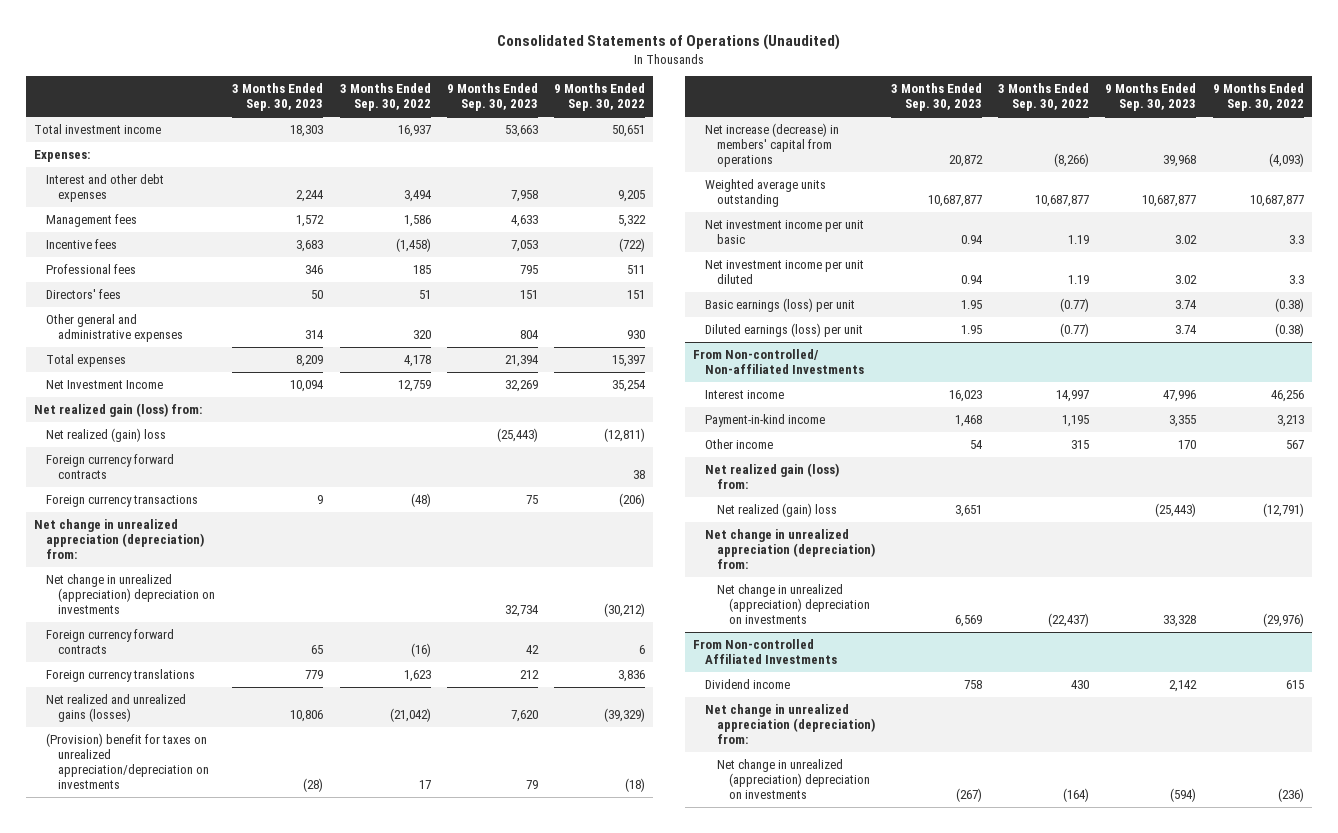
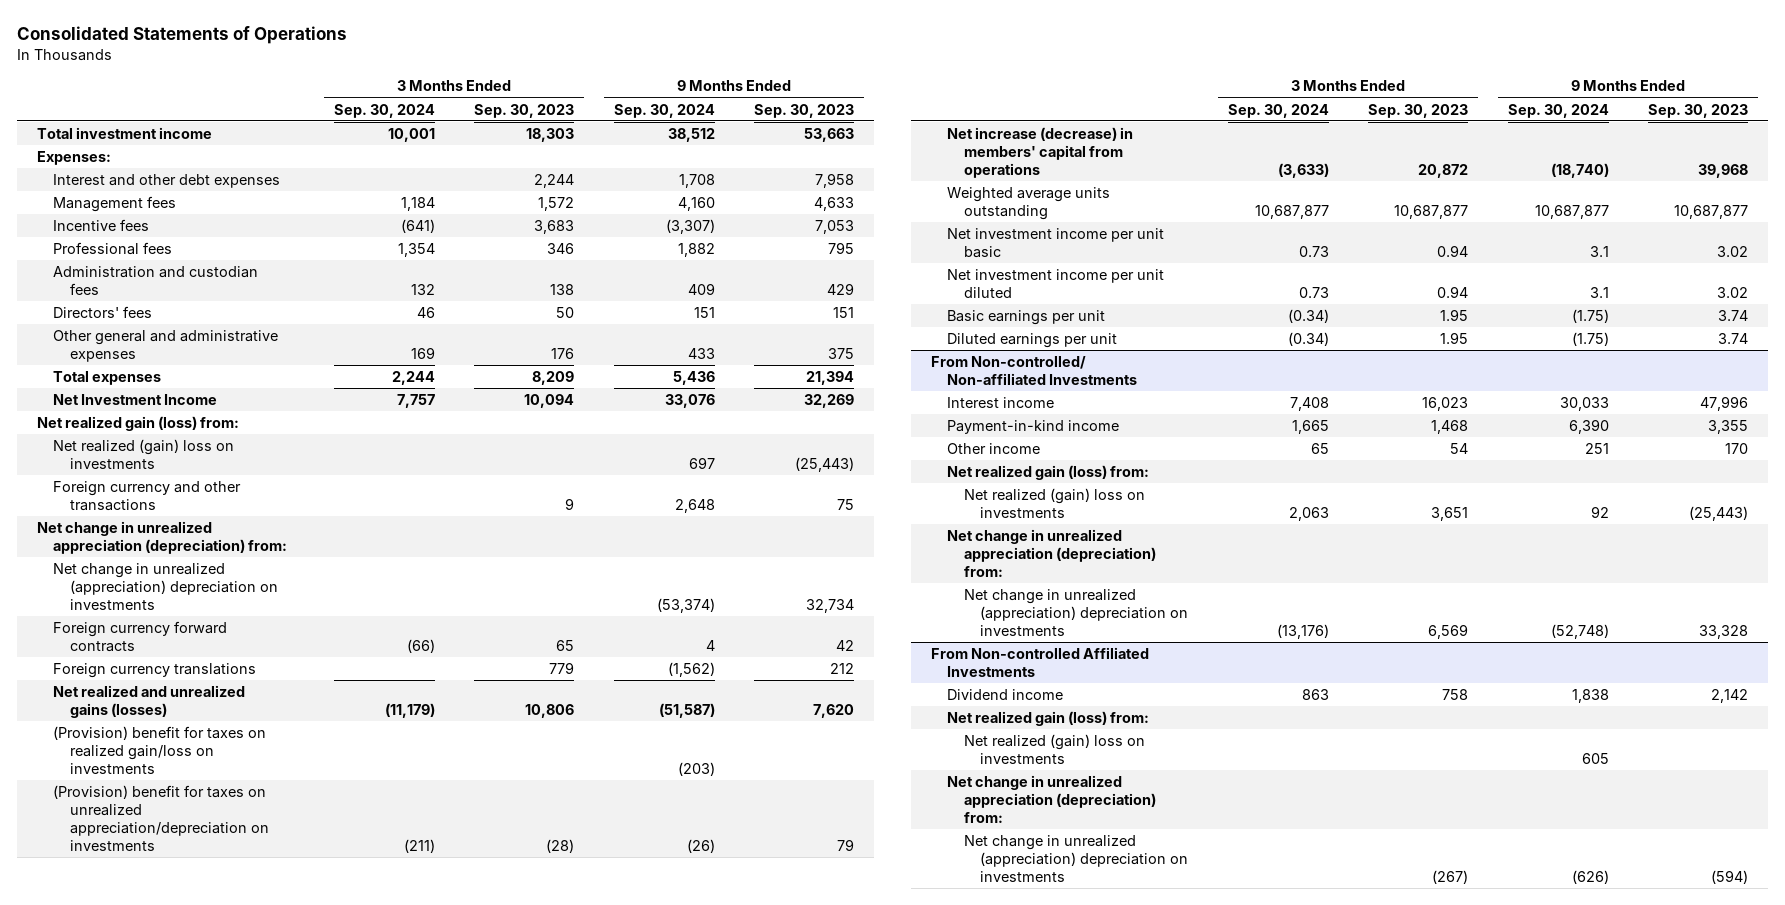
- Consolidated Statements of Operations (Unaudited)
+ Consolidated Statements of Operations
- | 3 Months Ended Sep. 30, 2023 | 3 Months Ended Sep. 30, 2022 | 9 Months Ended Sep. 30, 2023 | 9 Months Ended Sep. 30, 2022
+ | 3 Months Ended Sep. 30, 2024 | 3 Months Ended Sep. 30, 2023 | 9 Months Ended Sep. 30, 2024 | 9 Months Ended Sep. 30, 2023
+ Administration and custodian fees | 132 | 138 | 409 | 429
- Other general and administrative expenses | 314 | 320 | 804 | 930
+ Other general and administrative expenses | 169 | 176 | 433 | 375
- Net realized (gain) loss | | | (25,443) | (12,811)
- Foreign currency forward contracts | | | | 38
- Foreign currency transactions | 9 | (48) | 75 | (206)
+ Net realized (gain) loss on investments | | | 697 | (25,443)
+ Foreign currency and other transactions | | 9 | 2,648 | 75
+ (Provision) benefit for taxes on realized gain/loss on investments | | | (203) |
- Basic earnings (loss) per unit | 1.95 | (0.77) | 3.74 | (0.38)
- Diluted earnings (loss) per unit | 1.95 | (0.77) | 3.74 | (0.38)
+ Basic earnings per unit | (0.34) | 1.95 | (1.75) | 3.74
+ Diluted earnings per unit | (0.34) | 1.95 | (1.75) | 3.74
@ From Non-controlled/ Non-affiliated Investments
- Net realized (gain) loss | 3,651 | | (25,443) | (12,791)
+ Net realized (gain) loss on investments | 2,063 | 3,651 | 92 | (25,443)
@ From Non-controlled Affiliated Investments
+ Net realized gain (loss) from:
+ Net realized (gain) loss on investments | | | 605 |

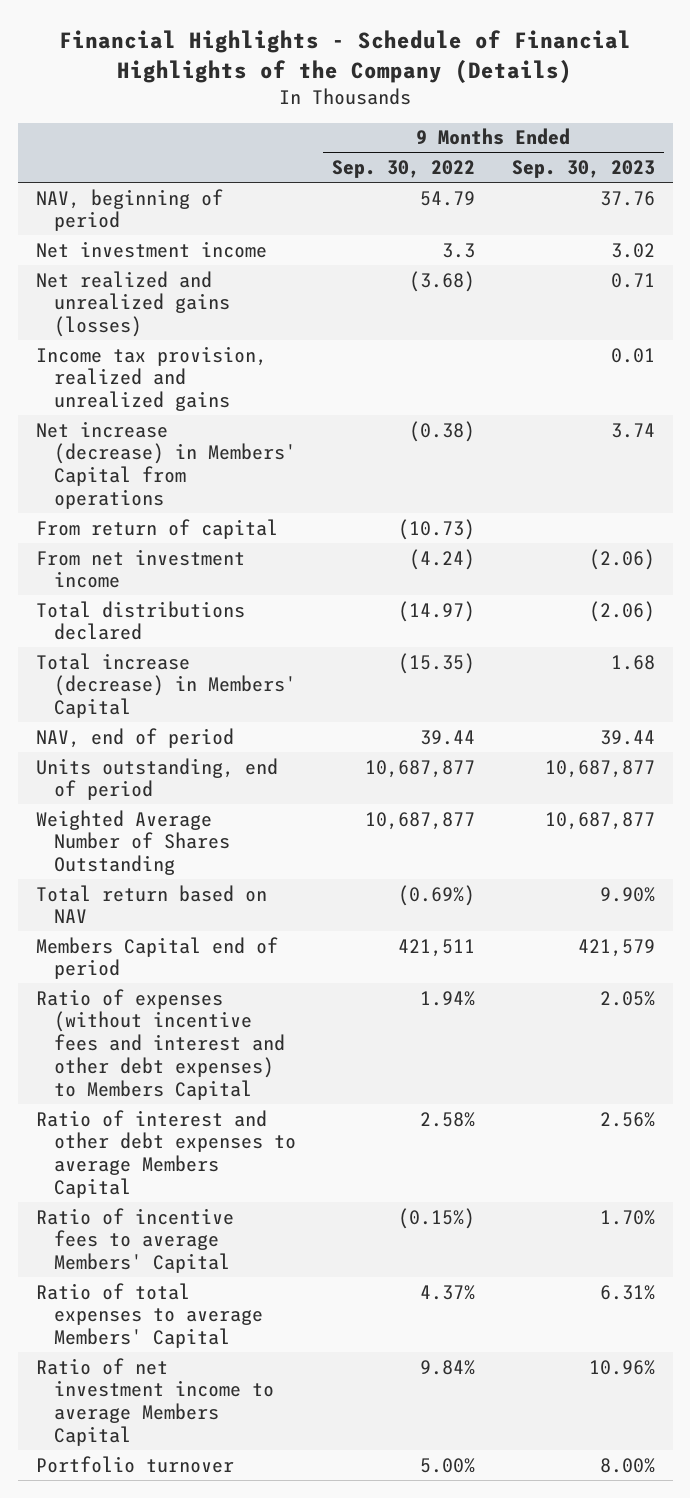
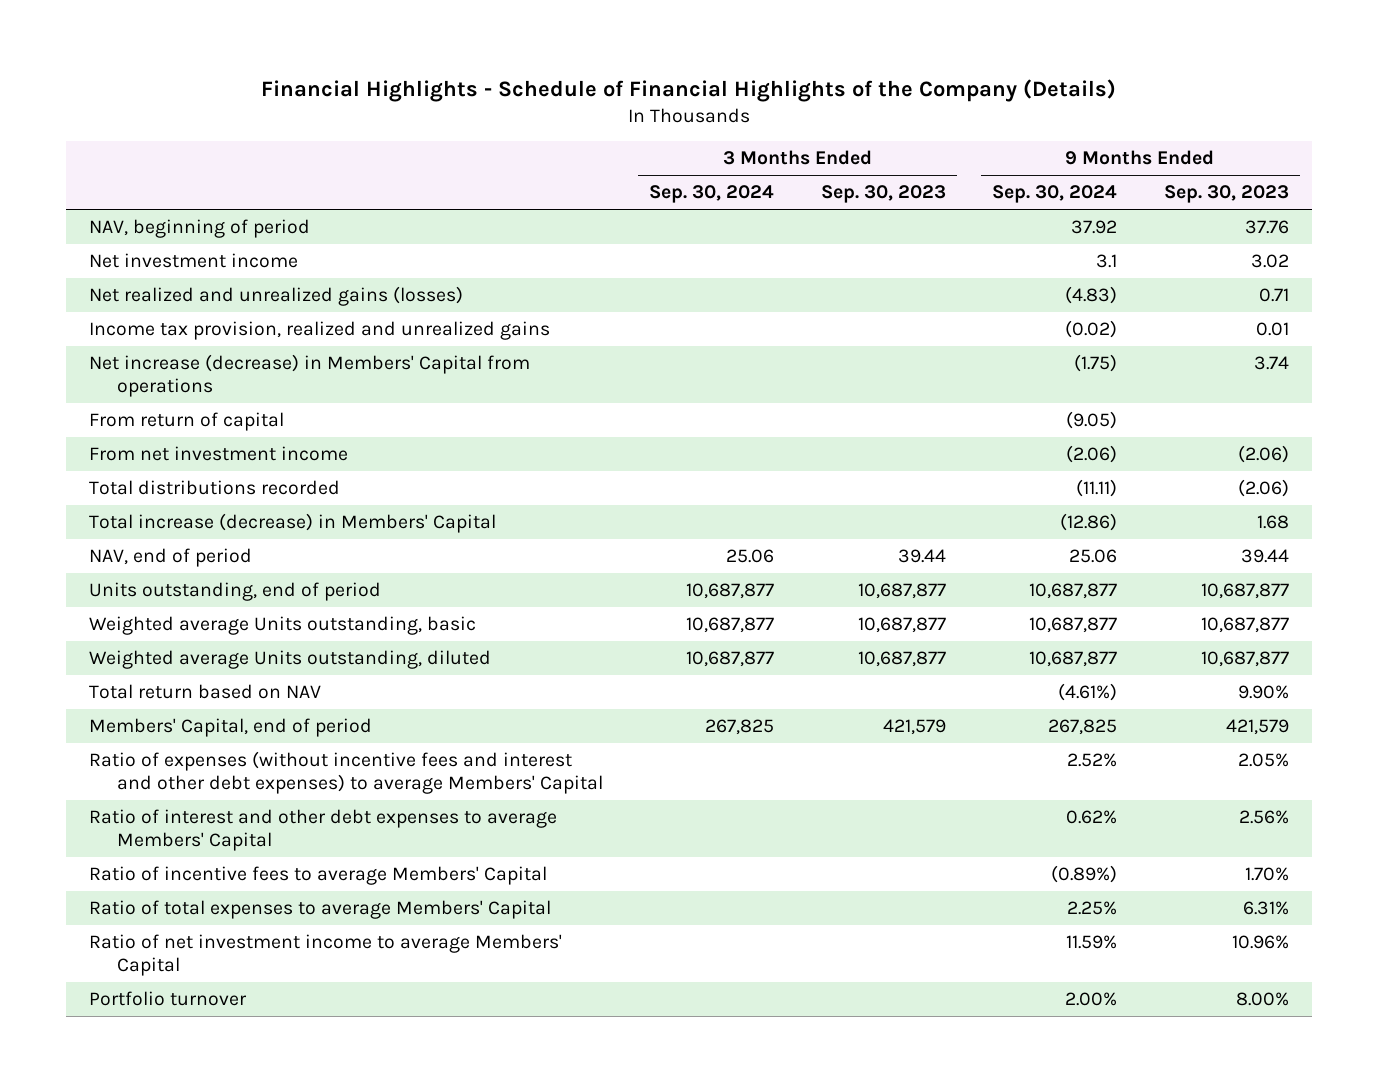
- | 9 Months Ended Sep. 30, 2022 | 9 Months Ended Sep. 30, 2023
+ | 3 Months Ended Sep. 30, 2024 | 3 Months Ended Sep. 30, 2023 | 9 Months Ended Sep. 30, 2024 | 9 Months Ended Sep. 30, 2023
- Total distributions declared | (14.97) | (2.06)
+ Total distributions recorded | | | (11.11) | (2.06)
- Weighted Average Number of Shares Outstanding | 10,687,877 | 10,687,877
+ Weighted average Units outstanding, basic | 10,687,877 | 10,687,877 | 10,687,877 | 10,687,877
+ Weighted average Units outstanding, diluted | 10,687,877 | 10,687,877 | 10,687,877 | 10,687,877
- Members Capital end of period | 421,511 | 421,579
- Ratio of expenses (without incentive fees and interest and other debt expenses) to Members Capital | 1.94% | 2.05%
- Ratio of interest and other debt expenses to average Members Capital | 2.58% | 2.56%
+ Members' Capital, end of period | 267,825 | 421,579 | 267,825 | 421,579
+ Ratio of expenses (without incentive fees and interest and other debt expenses) to average Members' Capital | | | 2.52% | 2.05%
+ Ratio of interest and other debt expenses to average Members' Capital | | | 0.62% | 2.56%
- Ratio of net investment income to average Members Capital | 9.84% | 10.96%
+ Ratio of net investment income to average Members' Capital | | | 11.59% | 10.96%

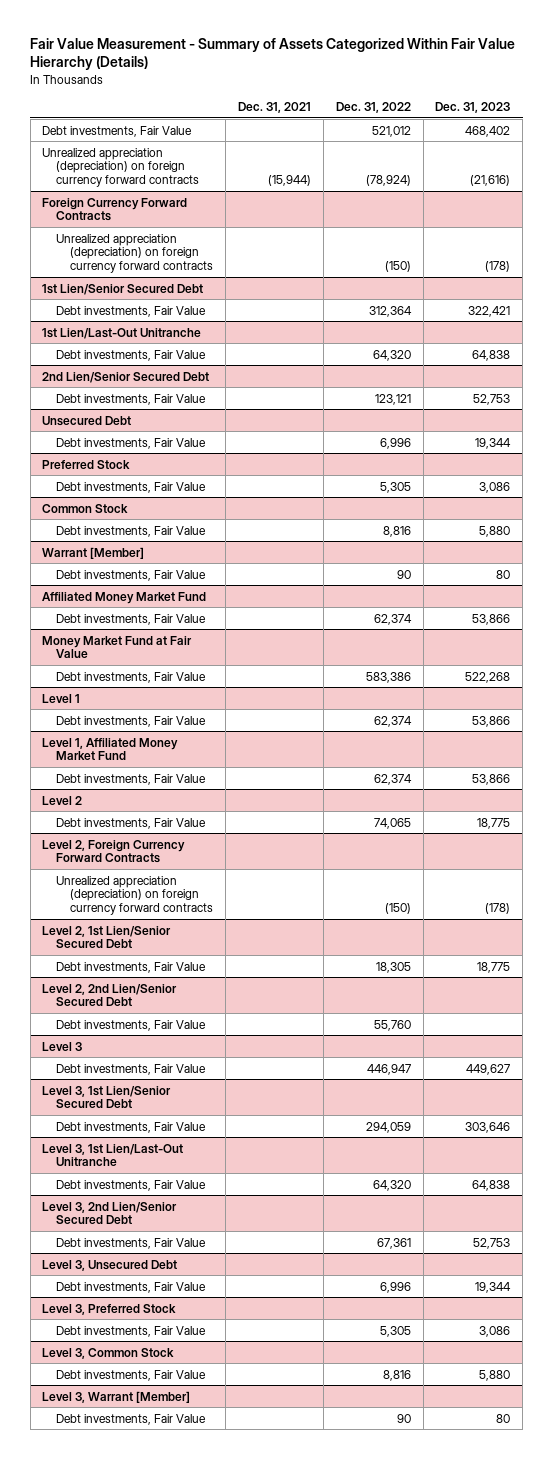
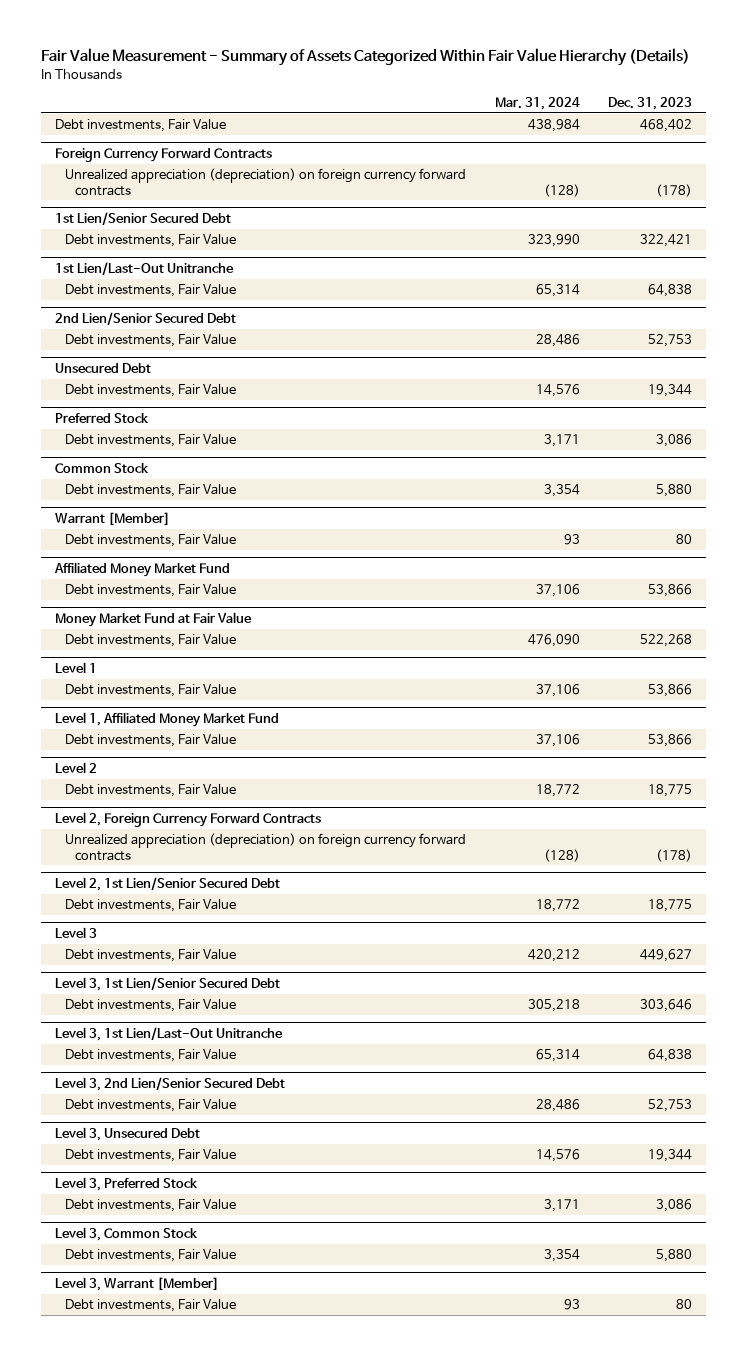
- | Dec. 31, 2021 | Dec. 31, 2022 | Dec. 31, 2023
+ | Mar. 31, 2024 | Dec. 31, 2023
- Unrealized appreciation (depreciation) on foreign currency forward contracts | (15,944) | (78,924) | (21,616)
- Level 2, 2nd Lien/Senior Secured Debt
- Debt investments, Fair Value | | 55,760 |

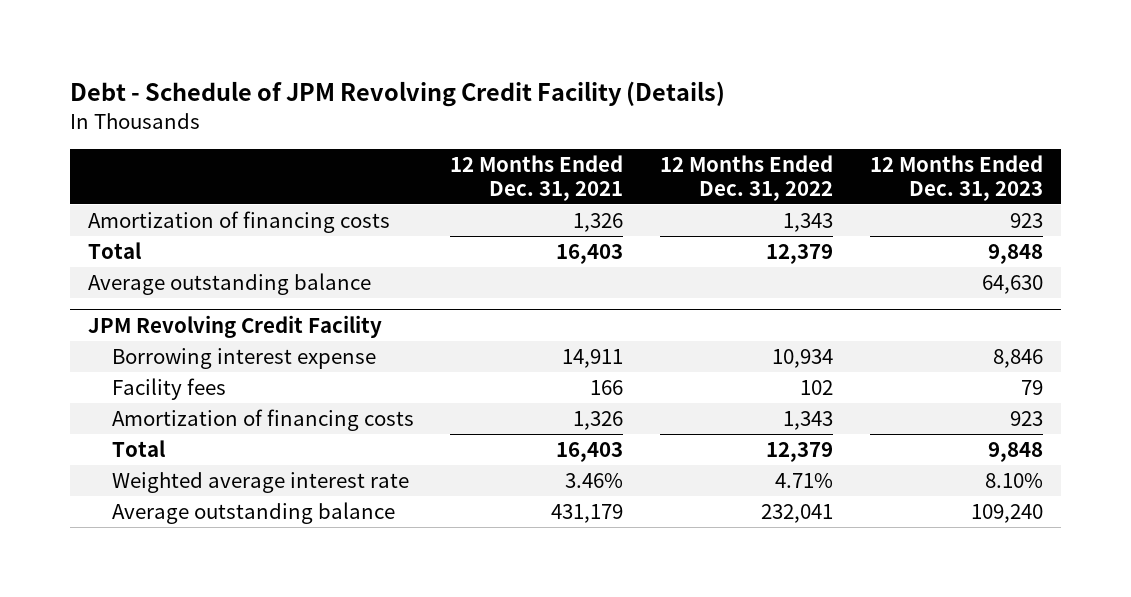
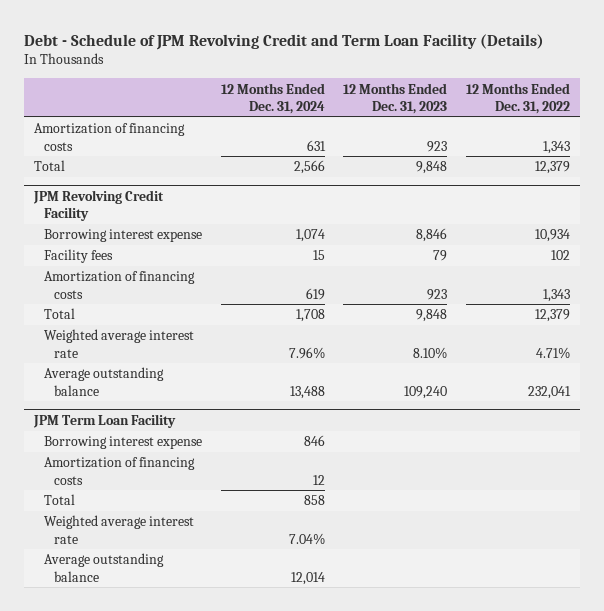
- Debt - Schedule of JPM Revolving Credit Facility (Details)
+ Debt - Schedule of JPM Revolving Credit and Term Loan Facility (Details)
- | 12 Months Ended Dec. 31, 2021 | 12 Months Ended Dec. 31, 2022 | 12 Months Ended Dec. 31, 2023
+ | 12 Months Ended Dec. 31, 2024 | 12 Months Ended Dec. 31, 2023 | 12 Months Ended Dec. 31, 2022
- Average outstanding balance | | | 64,630
+ JPM Term Loan Facility
+ Borrowing interest expense | 846 | |
+ Amortization of financing costs | 12 | |
+ Total | 858 | |
+ Weighted average interest rate | 7.04% | |
+ Average outstanding balance | 12,014 | |

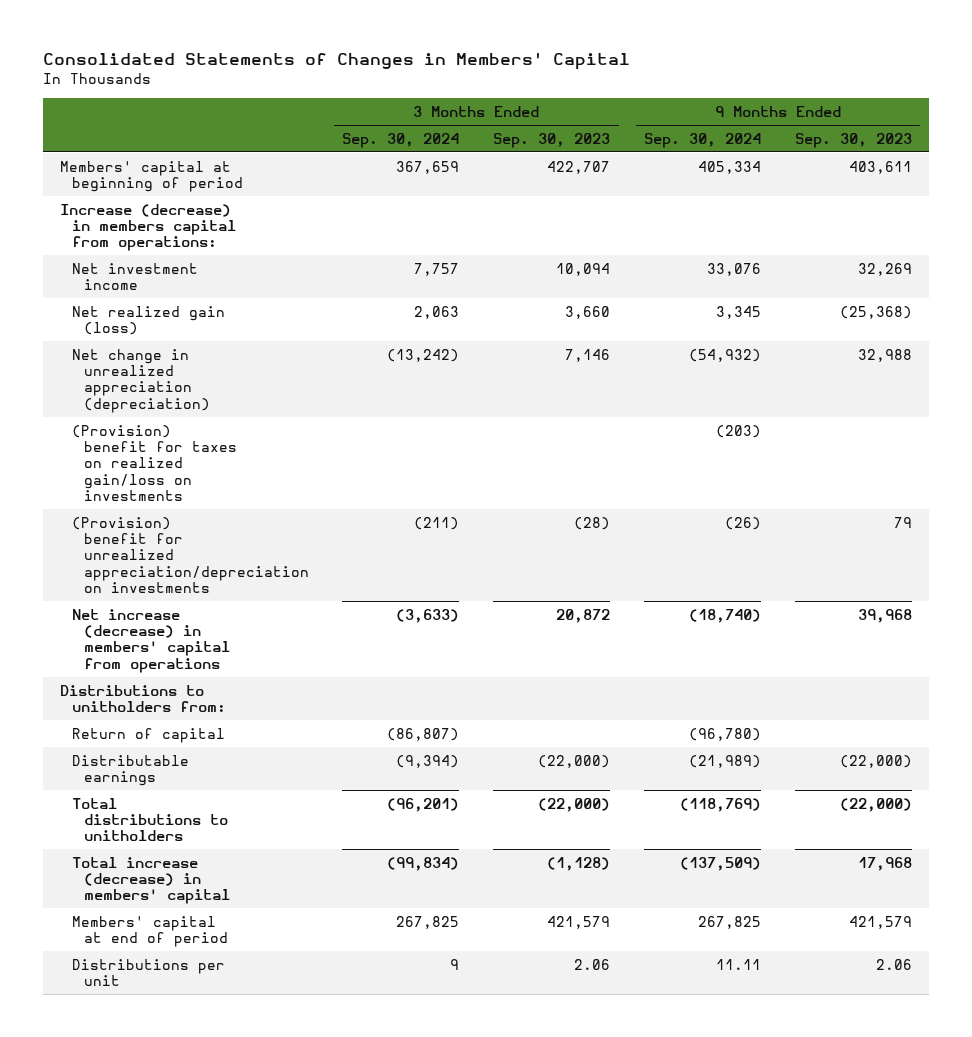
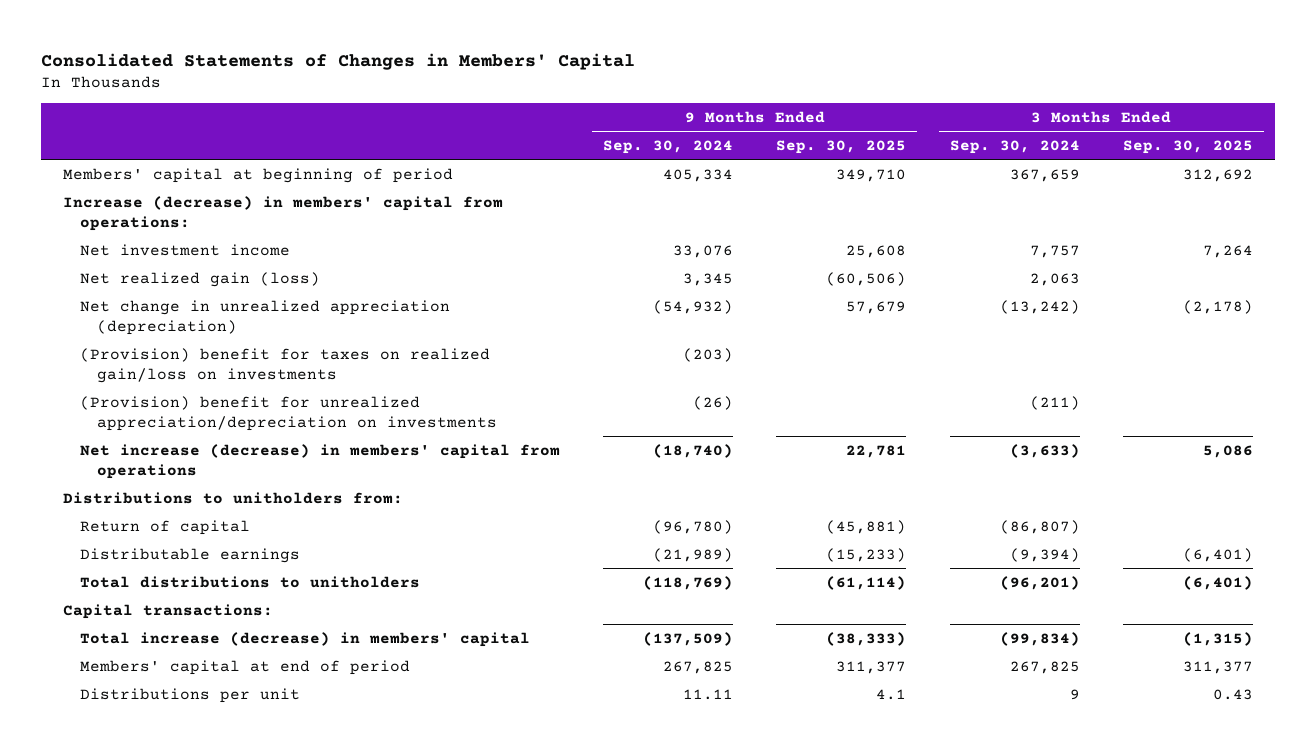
- | 3 Months Ended Sep. 30, 2024 | 3 Months Ended Sep. 30, 2023 | 9 Months Ended Sep. 30, 2024 | 9 Months Ended Sep. 30, 2023
+ | 9 Months Ended Sep. 30, 2024 | 9 Months Ended Sep. 30, 2025 | 3 Months Ended Sep. 30, 2024 | 3 Months Ended Sep. 30, 2025
- Increase (decrease) in members capital from operations:
+ Increase (decrease) in members' capital from operations:
+ Capital transactions:

